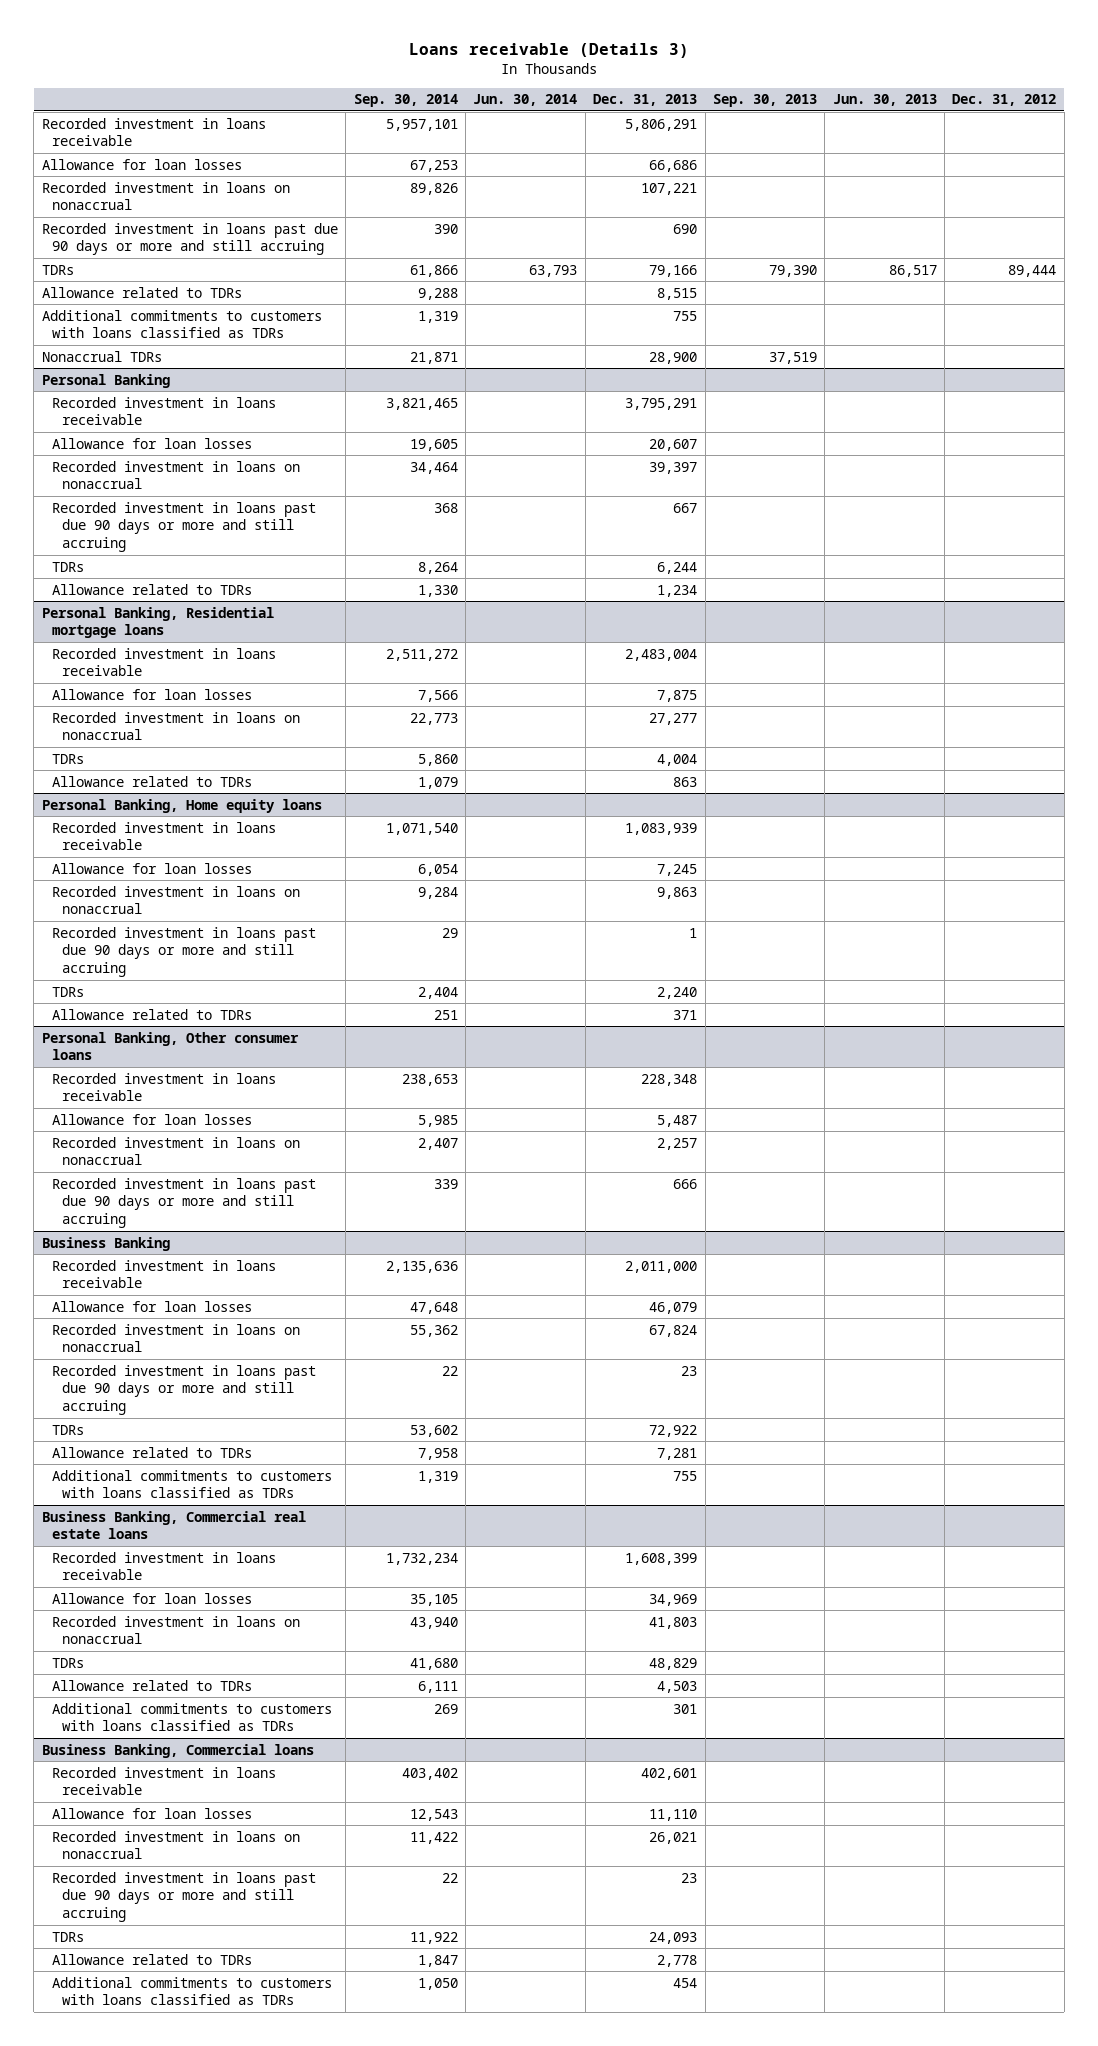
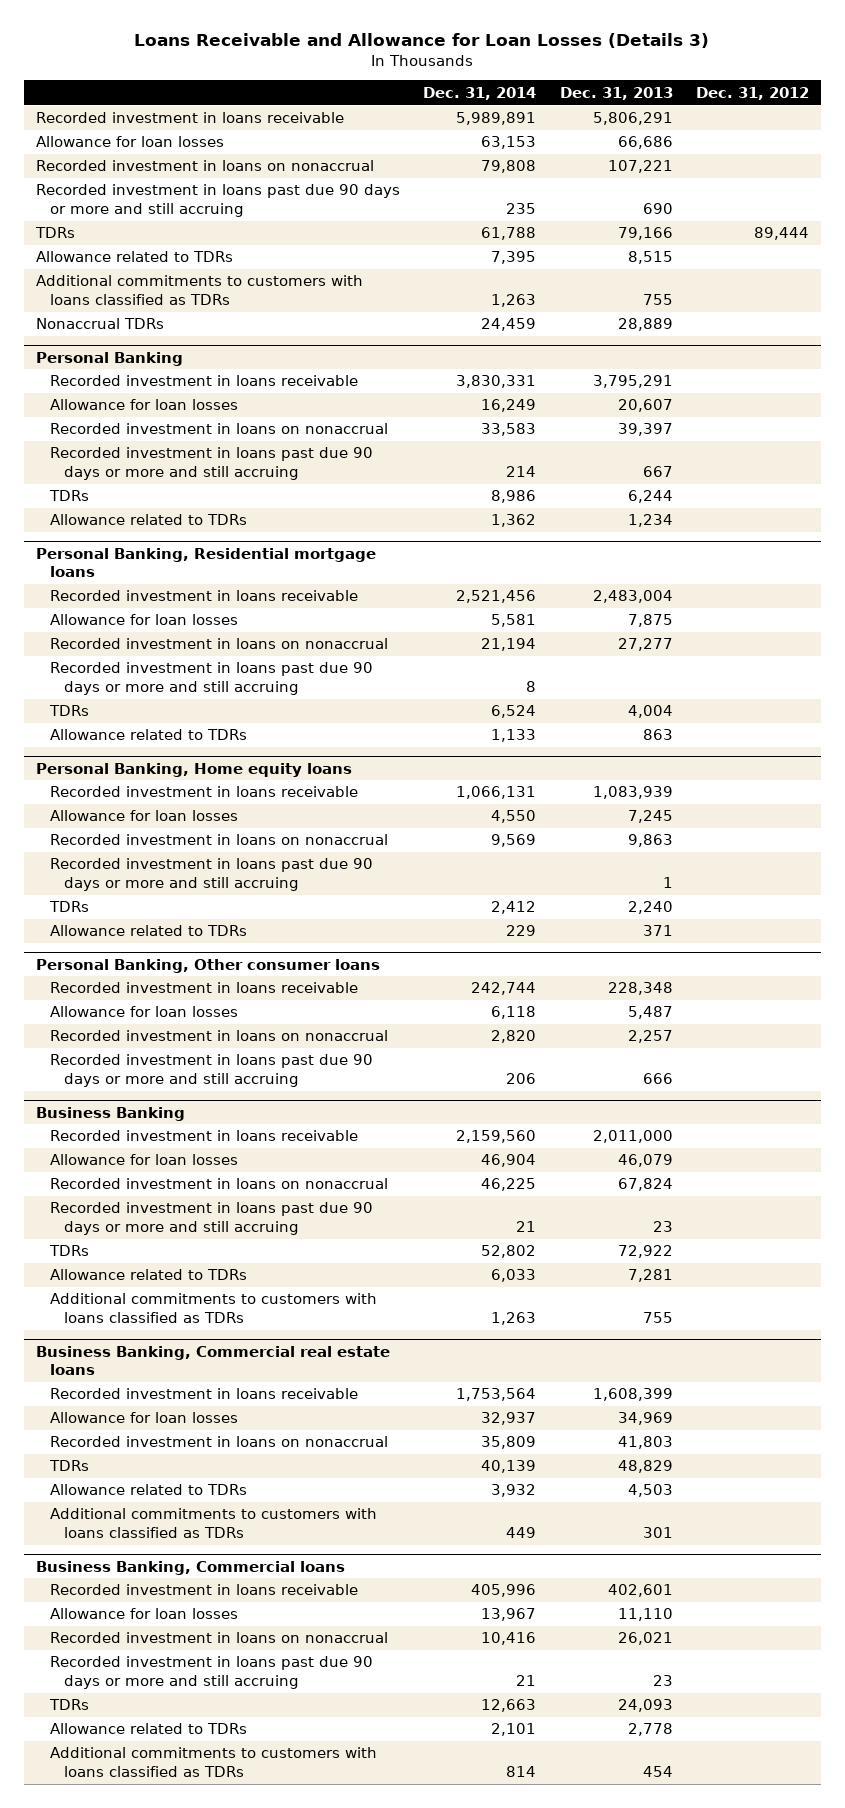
- Loans receivable (Details 3)
+ Loans Receivable and Allowance for Loan Losses (Details 3)
- | Sep. 30, 2014 | Jun. 30, 2014 | Dec. 31, 2013 | Sep. 30, 2013 | Jun. 30, 2013 | Dec. 31, 2012
+ | Dec. 31, 2014 | Dec. 31, 2013 | Dec. 31, 2012
- Nonaccrual TDRs | 21,871 | | 28,900 | 37,519 | |
+ Nonaccrual TDRs | 24,459 | 28,889 |
@ Personal Banking, Residential mortgage loans
+ Recorded investment in loans past due 90 days or more and still accruing | 8 | |

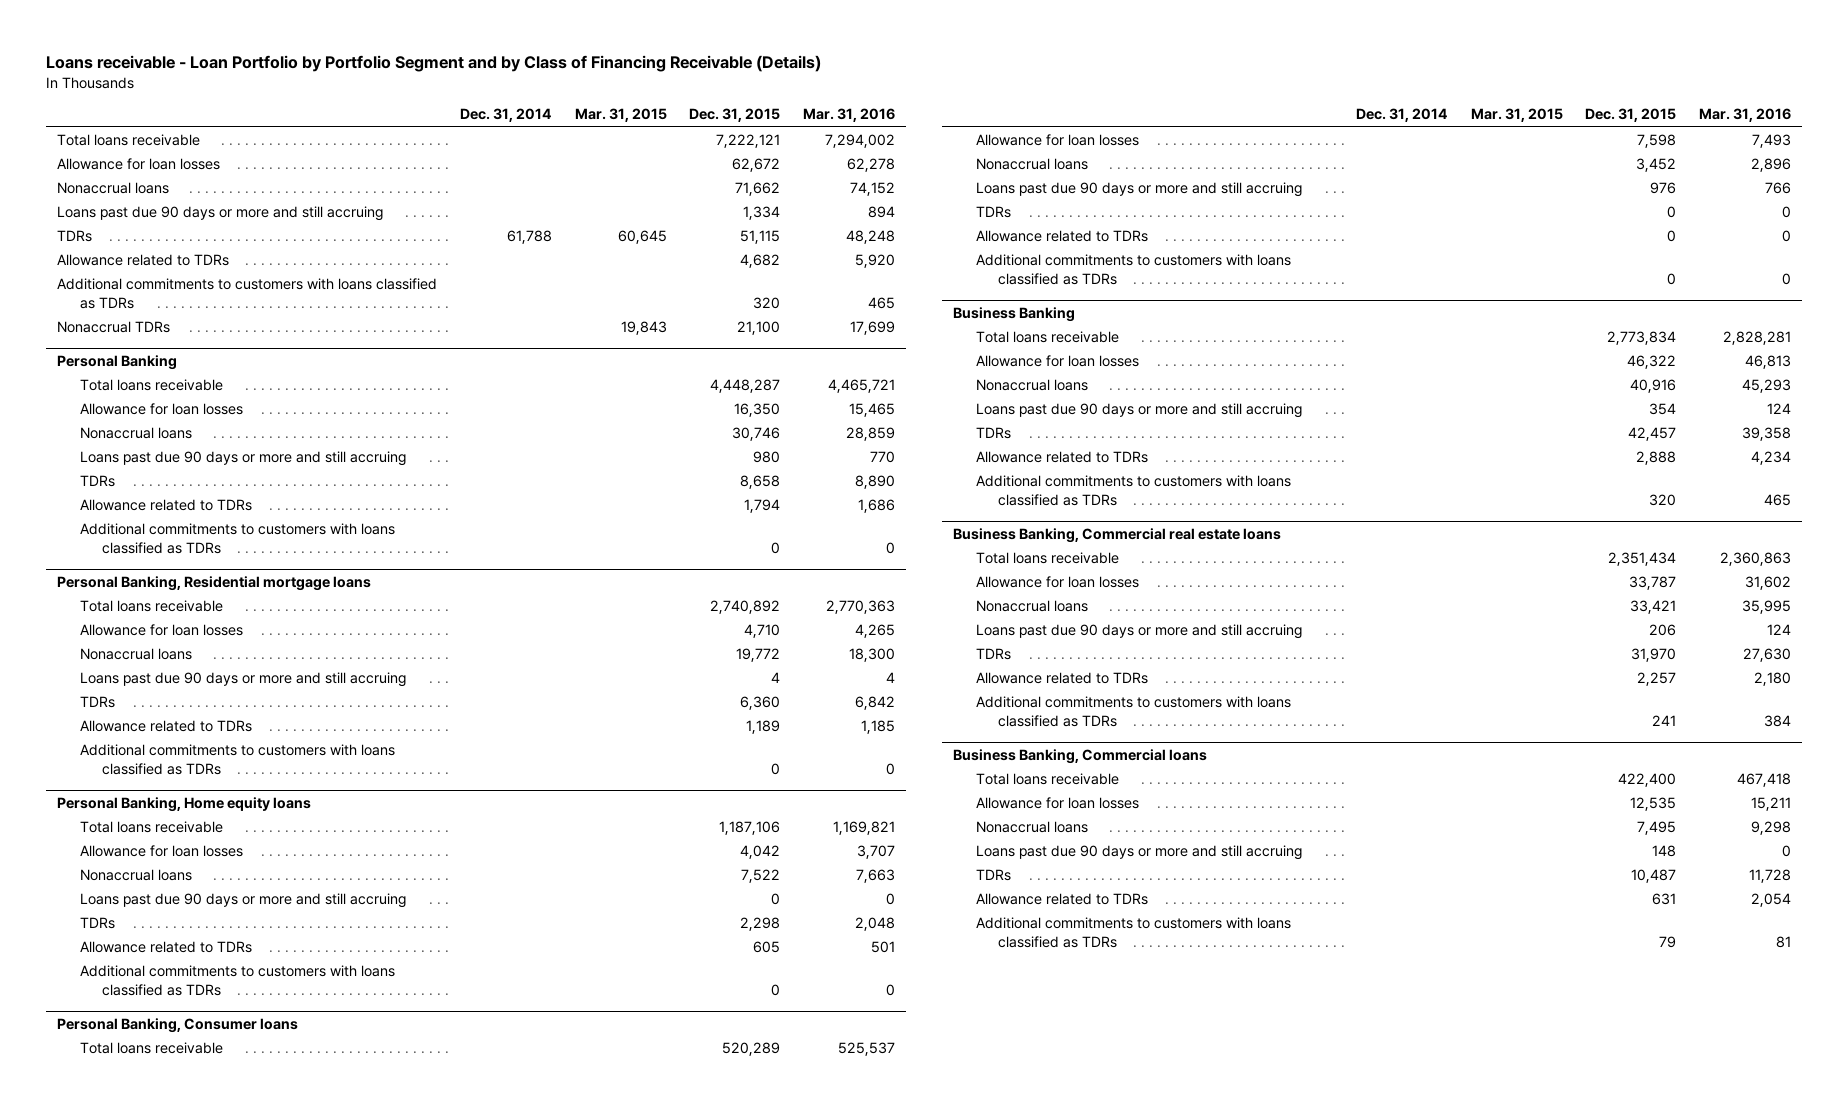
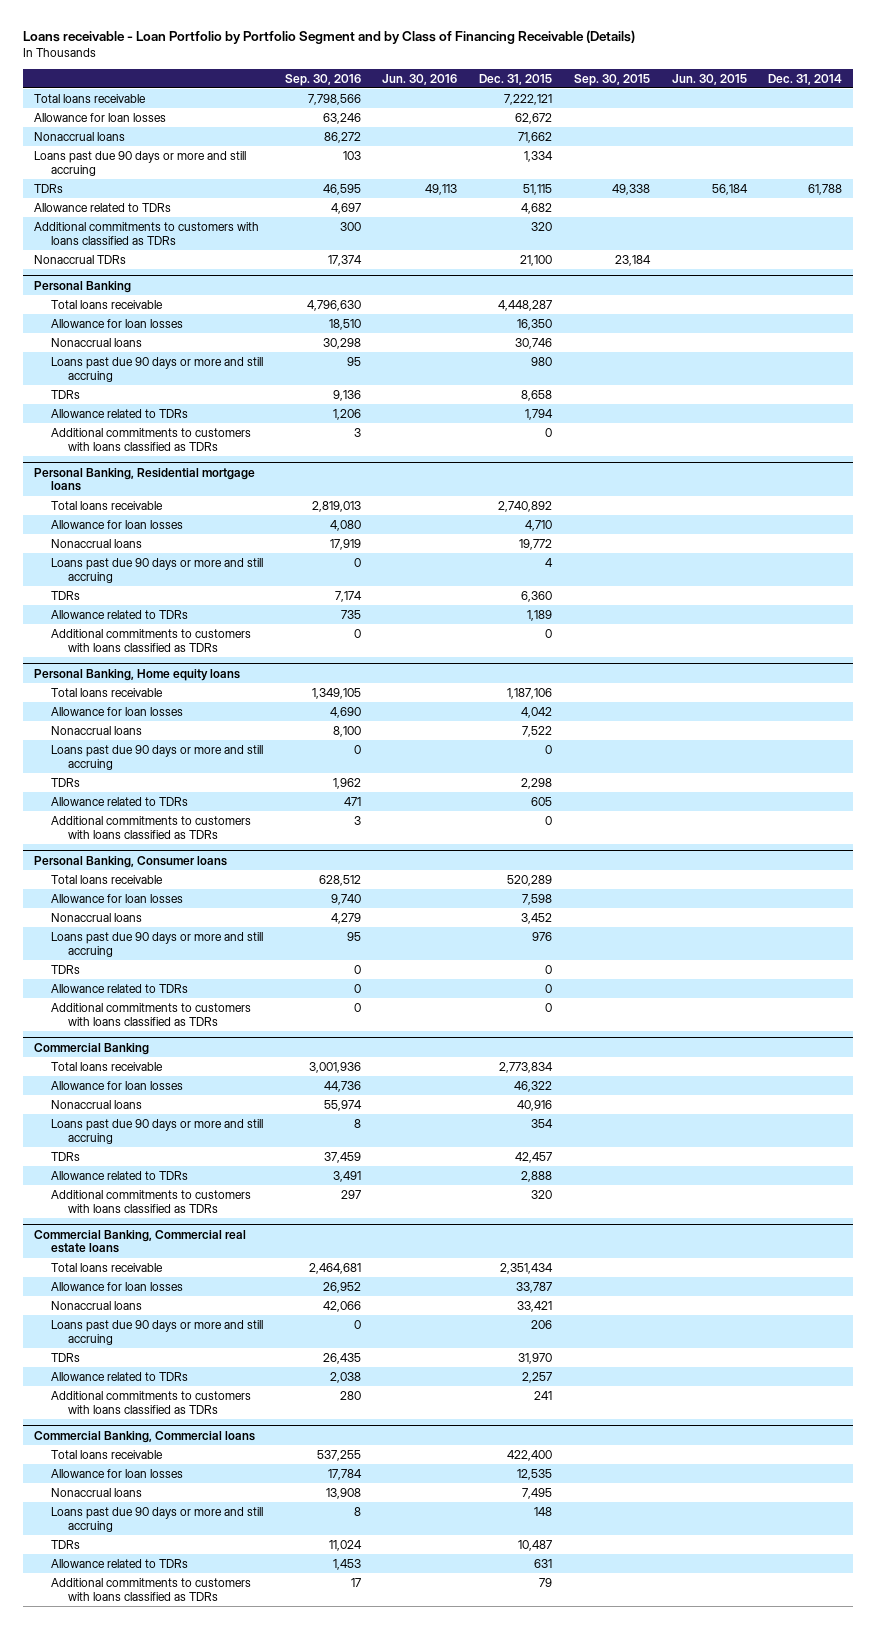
- | Dec. 31, 2014 | Mar. 31, 2015 | Dec. 31, 2015 | Mar. 31, 2016
+ | Sep. 30, 2016 | Jun. 30, 2016 | Dec. 31, 2015 | Sep. 30, 2015 | Jun. 30, 2015 | Dec. 31, 2014
- Business Banking
+ Commercial Banking
- Business Banking, Commercial real estate loans
+ Commercial Banking, Commercial real estate loans
- Business Banking, Commercial loans
+ Commercial Banking, Commercial loans

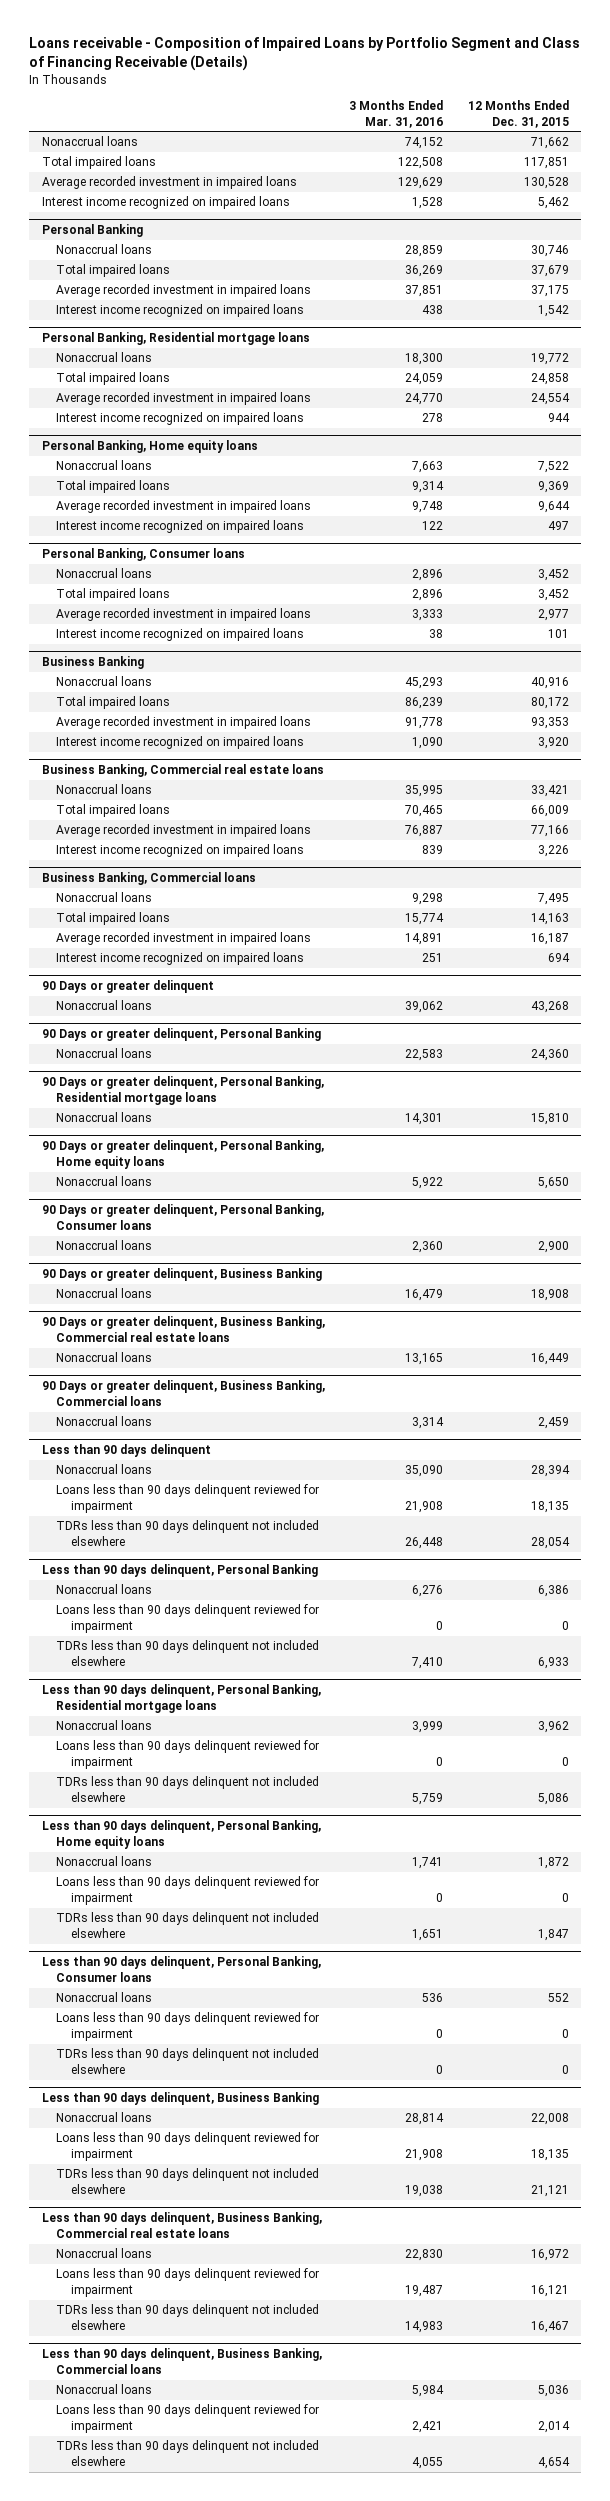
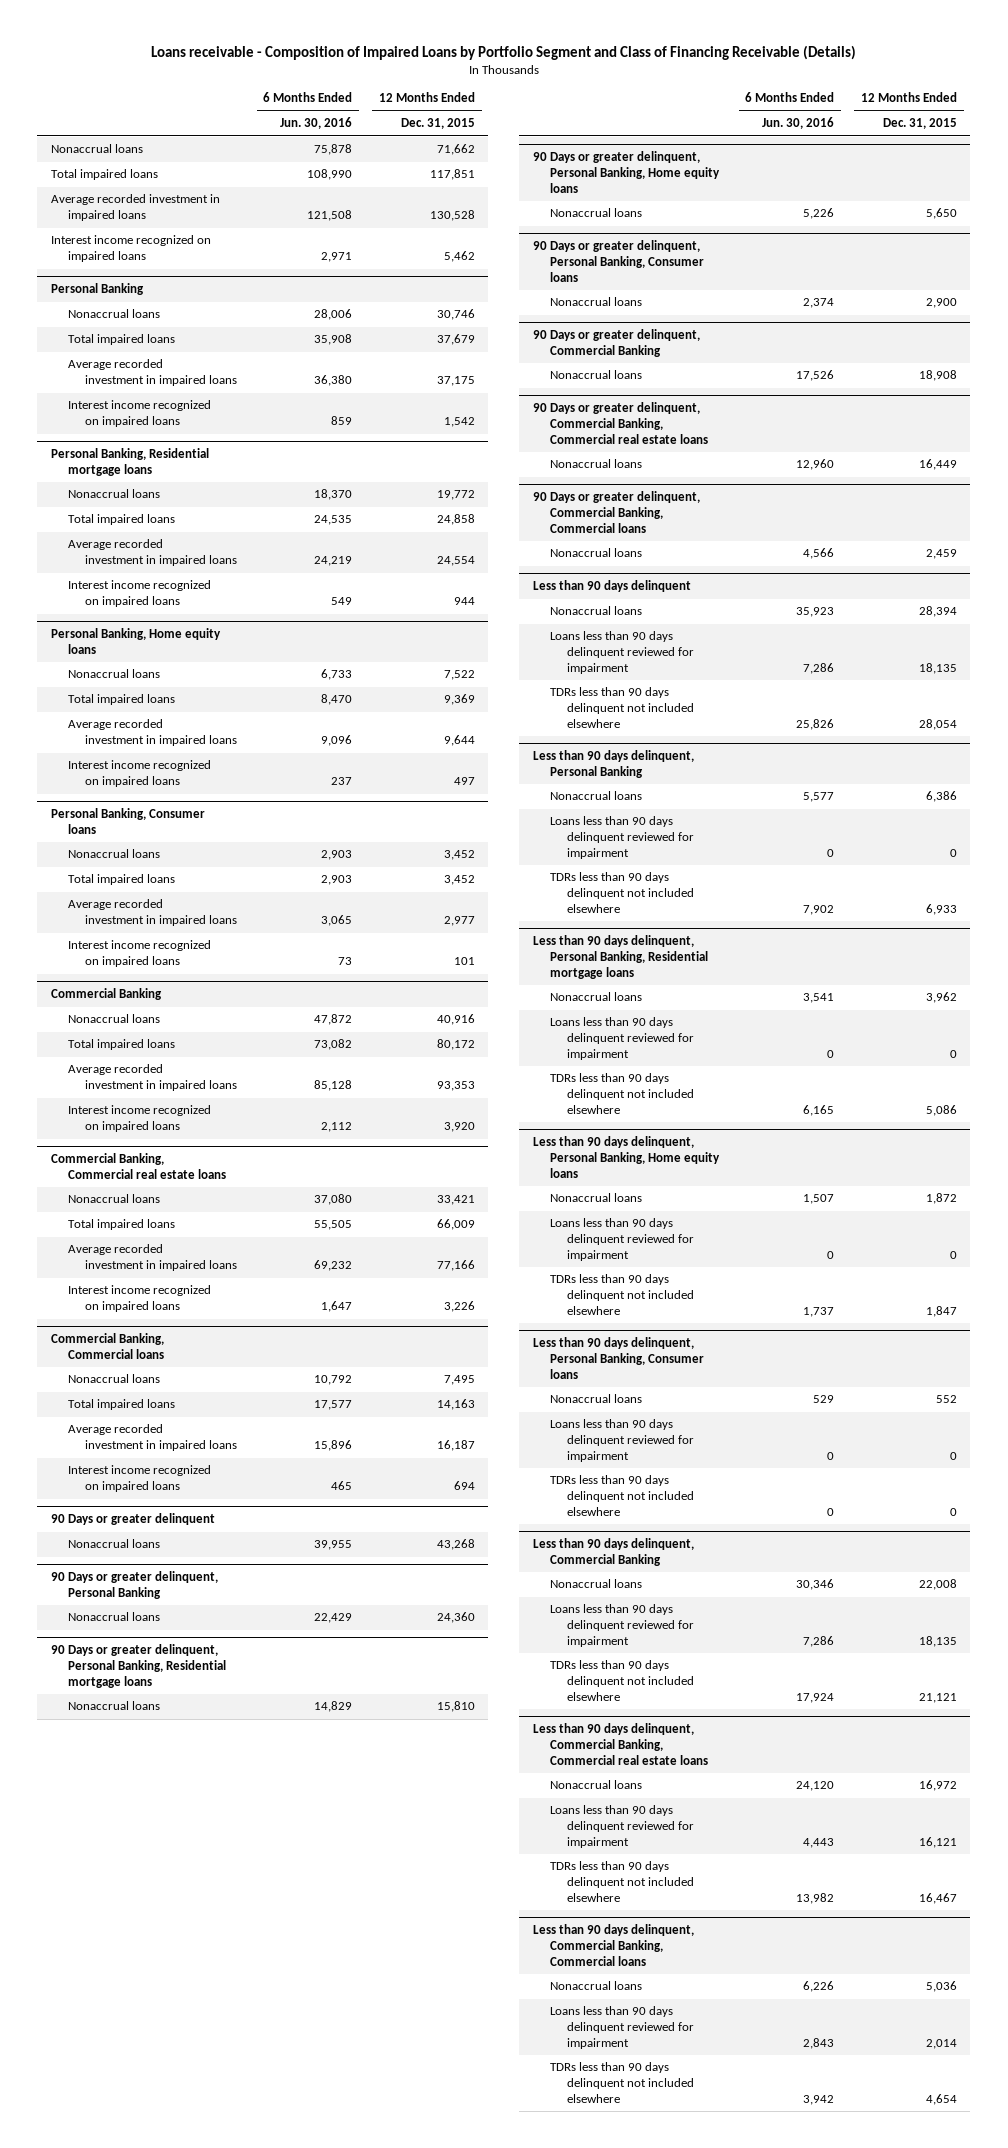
- | 3 Months Ended Mar. 31, 2016 | 12 Months Ended Dec. 31, 2015
+ | 6 Months Ended Jun. 30, 2016 | 12 Months Ended Dec. 31, 2015
- Business Banking
+ Commercial Banking
- Business Banking, Commercial real estate loans
+ Commercial Banking, Commercial real estate loans
- Business Banking, Commercial loans
+ Commercial Banking, Commercial loans
- 90 Days or greater delinquent, Business Banking
+ 90 Days or greater delinquent, Commercial Banking
- 90 Days or greater delinquent, Business Banking, Commercial real estate loans
+ 90 Days or greater delinquent, Commercial Banking, Commercial real estate loans
- 90 Days or greater delinquent, Business Banking, Commercial loans
+ 90 Days or greater delinquent, Commercial Banking, Commercial loans
- Less than 90 days delinquent, Business Banking
+ Less than 90 days delinquent, Commercial Banking
- Less than 90 days delinquent, Business Banking, Commercial real estate loans
+ Less than 90 days delinquent, Commercial Banking, Commercial real estate loans
- Less than 90 days delinquent, Business Banking, Commercial loans
+ Less than 90 days delinquent, Commercial Banking, Commercial loans

